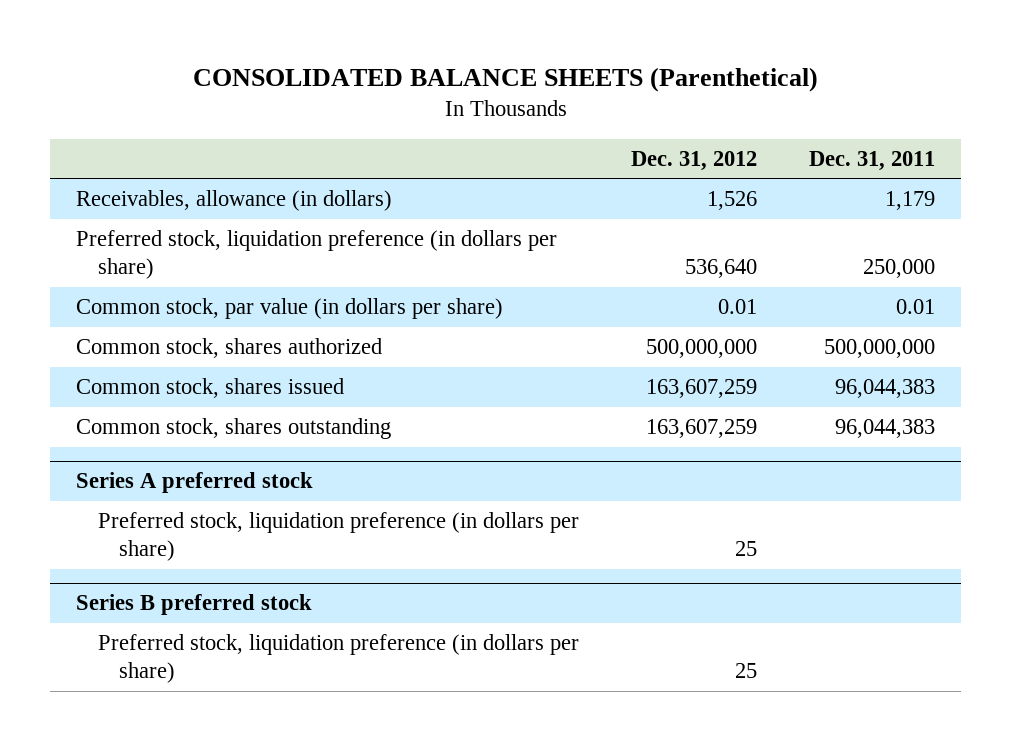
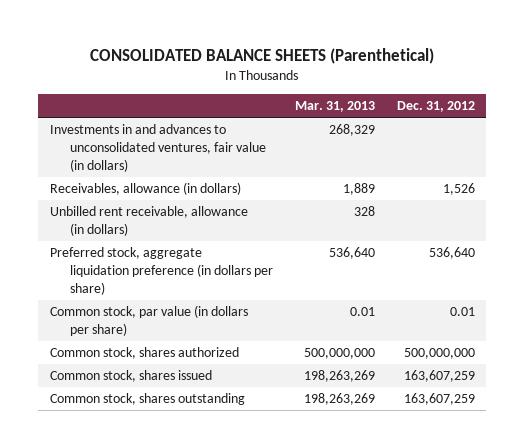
- | Dec. 31, 2012 | Dec. 31, 2011
+ | Mar. 31, 2013 | Dec. 31, 2012
+ Investments in and advances to unconsolidated ventures, fair value (in dollars) | 268,329 |
- Preferred stock, liquidation preference (in dollars per share) | 536,640 | 250,000
+ Unbilled rent receivable, allowance (in dollars) | 328 |
+ Preferred stock, aggregate liquidation preference (in dollars per share) | 536,640 | 536,640
- Series A preferred stock
- Preferred stock, liquidation preference (in dollars per share) | 25 |
- Series B preferred stock
- Preferred stock, liquidation preference (in dollars per share) | 25 |

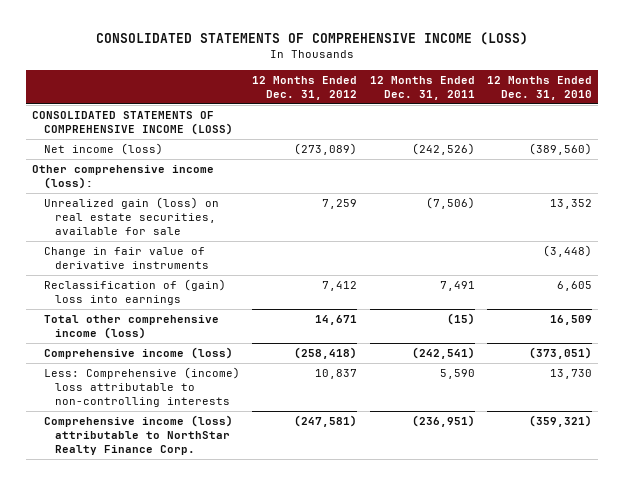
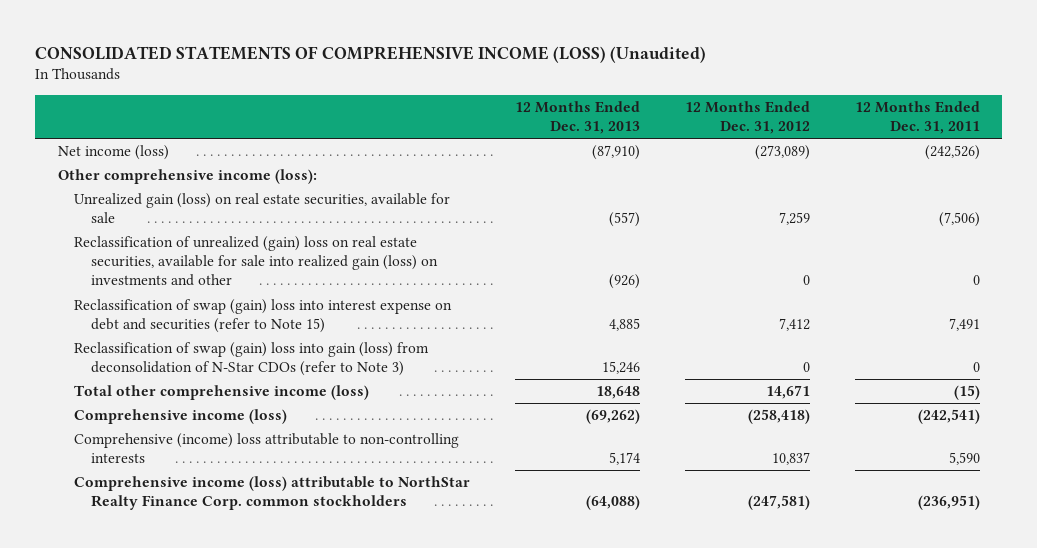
- CONSOLIDATED STATEMENTS OF COMPREHENSIVE INCOME (LOSS)
+ CONSOLIDATED STATEMENTS OF COMPREHENSIVE INCOME (LOSS) (Unaudited)
- | 12 Months Ended Dec. 31, 2012 | 12 Months Ended Dec. 31, 2011 | 12 Months Ended Dec. 31, 2010
+ | 12 Months Ended Dec. 31, 2013 | 12 Months Ended Dec. 31, 2012 | 12 Months Ended Dec. 31, 2011
- CONSOLIDATED STATEMENTS OF COMPREHENSIVE INCOME (LOSS)
- Change in fair value of derivative instruments | | | (3,448)
- Reclassification of (gain) loss into earnings | 7,412 | 7,491 | 6,605
+ Reclassification of unrealized (gain) loss on real estate securities, available for sale into realized gain (loss) on investments and other | (926) | 0 | 0
+ Reclassification of swap (gain) loss into interest expense on debt and securities (refer to Note 15) | 4,885 | 7,412 | 7,491
+ Reclassification of swap (gain) loss into gain (loss) from deconsolidation of N-Star CDOs (refer to Note 3) | 15,246 | 0 | 0
- Less: Comprehensive (income) loss attributable to non-controlling interests | 10,837 | 5,590 | 13,730
- Comprehensive income (loss) attributable to NorthStar Realty Finance Corp. | (247,581) | (236,951) | (359,321)
+ Comprehensive (income) loss attributable to non-controlling interests | 5,174 | 10,837 | 5,590
+ Comprehensive income (loss) attributable to NorthStar Realty Finance Corp. common stockholders | (64,088) | (247,581) | (236,951)

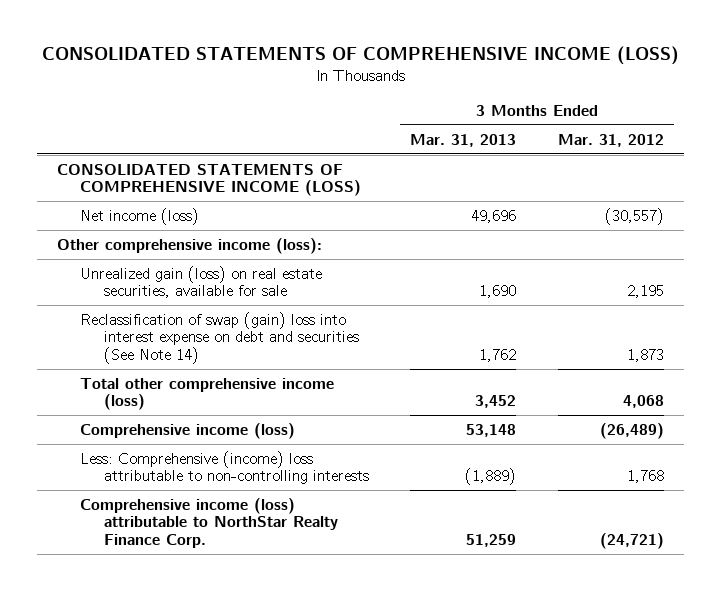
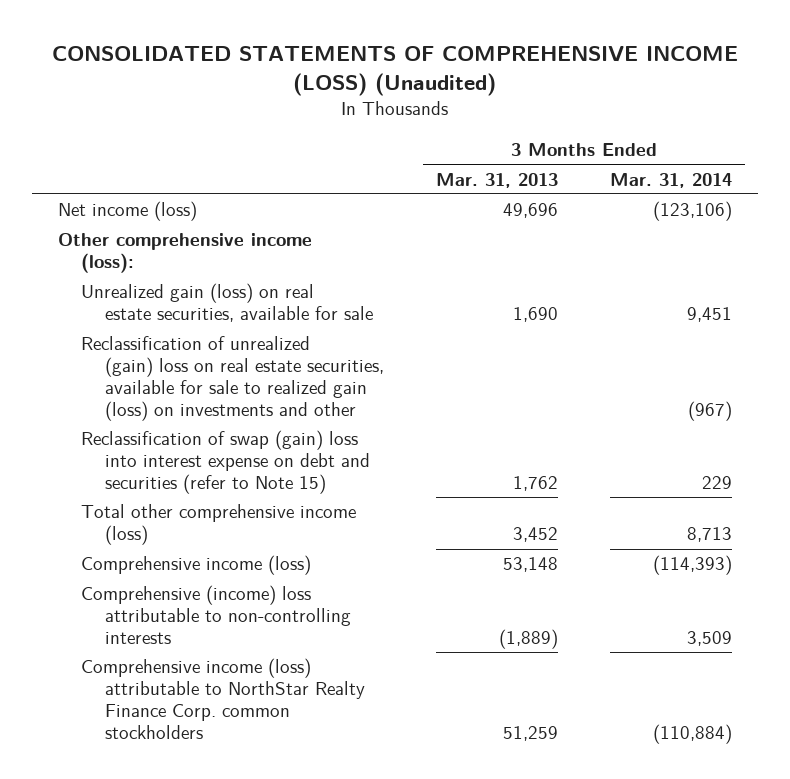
- CONSOLIDATED STATEMENTS OF COMPREHENSIVE INCOME (LOSS)
+ CONSOLIDATED STATEMENTS OF COMPREHENSIVE INCOME (LOSS) (Unaudited)
- | 3 Months Ended Mar. 31, 2013 | 3 Months Ended Mar. 31, 2012
+ | 3 Months Ended Mar. 31, 2013 | 3 Months Ended Mar. 31, 2014
- CONSOLIDATED STATEMENTS OF COMPREHENSIVE INCOME (LOSS)
- Reclassification of swap (gain) loss into interest expense on debt and securities (See Note 14) | 1,762 | 1,873
+ Reclassification of unrealized (gain) loss on real estate securities, available for sale to realized gain (loss) on investments and other | | (967)
+ Reclassification of swap (gain) loss into interest expense on debt and securities (refer to Note 15) | 1,762 | 229
- Less: Comprehensive (income) loss attributable to non-controlling interests | (1,889) | 1,768
- Comprehensive income (loss) attributable to NorthStar Realty Finance Corp. | 51,259 | (24,721)
+ Comprehensive (income) loss attributable to non-controlling interests | (1,889) | 3,509
+ Comprehensive income (loss) attributable to NorthStar Realty Finance Corp. common stockholders | 51,259 | (110,884)

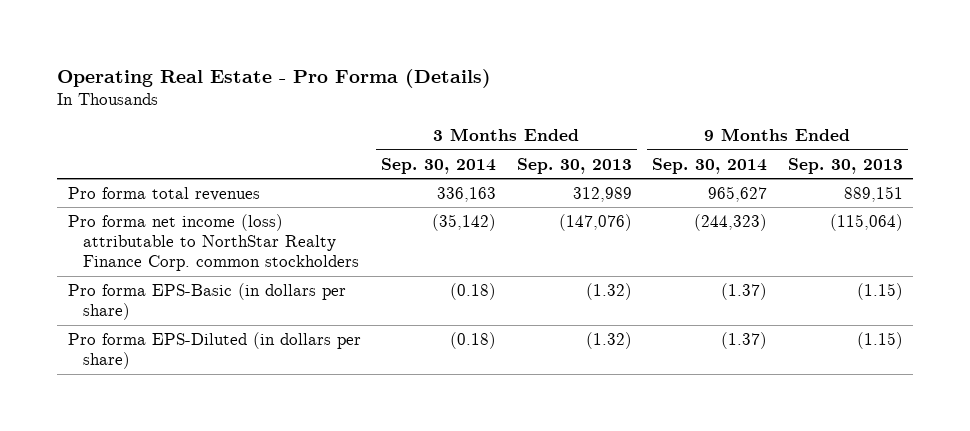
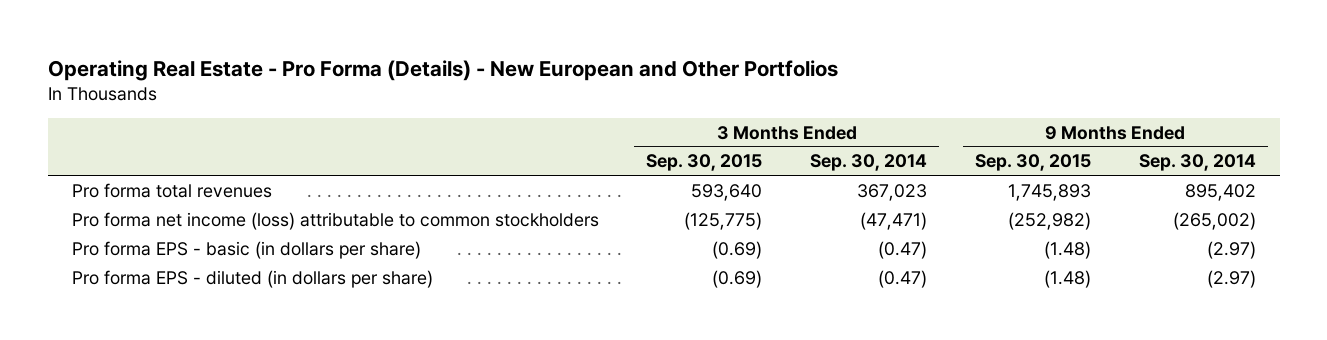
- Operating Real Estate - Pro Forma (Details)
+ Operating Real Estate - Pro Forma (Details) - New European and Other Portfolios
- | 3 Months Ended Sep. 30, 2014 | 3 Months Ended Sep. 30, 2013 | 9 Months Ended Sep. 30, 2014 | 9 Months Ended Sep. 30, 2013
+ | 3 Months Ended Sep. 30, 2015 | 3 Months Ended Sep. 30, 2014 | 9 Months Ended Sep. 30, 2015 | 9 Months Ended Sep. 30, 2014
- Pro forma total revenues | 336,163 | 312,989 | 965,627 | 889,151
- Pro forma net income (loss) attributable to NorthStar Realty Finance Corp. common stockholders | (35,142) | (147,076) | (244,323) | (115,064)
- Pro forma EPS-Basic (in dollars per share) | (0.18) | (1.32) | (1.37) | (1.15)
- Pro forma EPS-Diluted (in dollars per share) | (0.18) | (1.32) | (1.37) | (1.15)
+ Pro forma total revenues | 593,640 | 367,023 | 1,745,893 | 895,402
+ Pro forma net income (loss) attributable to common stockholders | (125,775) | (47,471) | (252,982) | (265,002)
+ Pro forma EPS - basic (in dollars per share) | (0.69) | (0.47) | (1.48) | (2.97)
+ Pro forma EPS - diluted (in dollars per share) | (0.69) | (0.47) | (1.48) | (2.97)

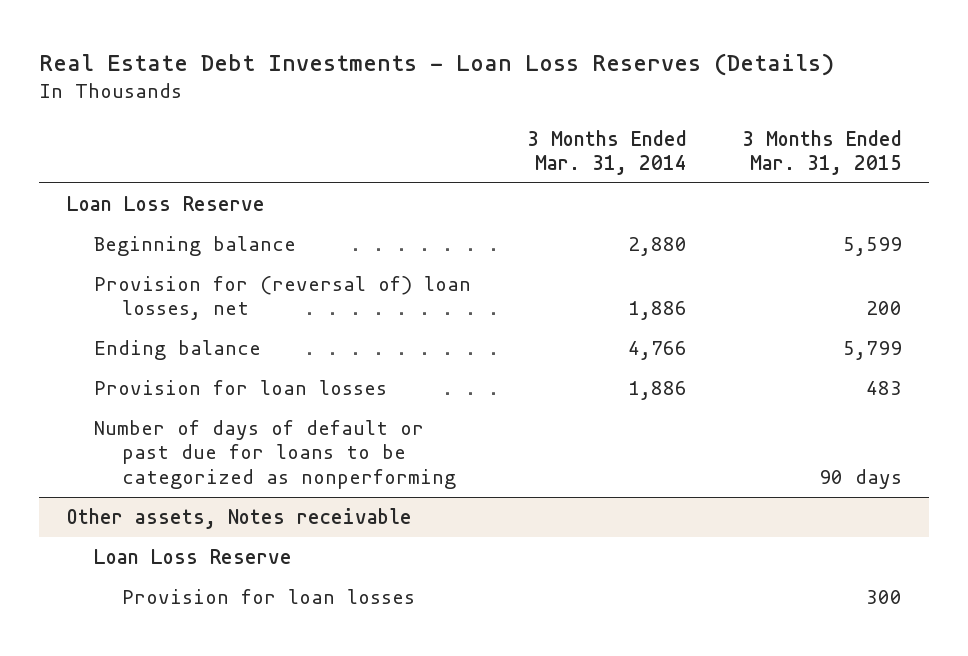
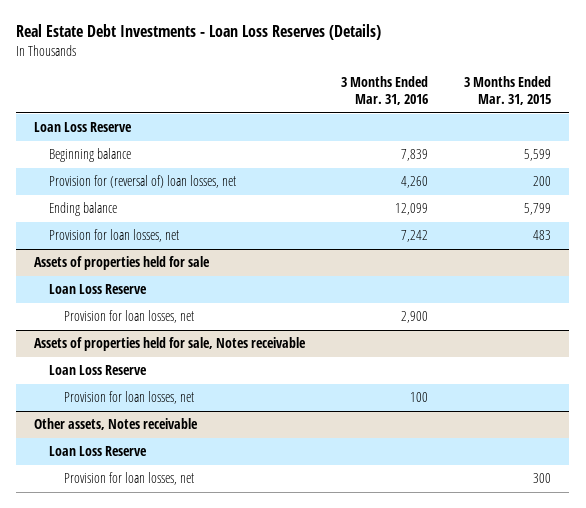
- | 3 Months Ended Mar. 31, 2014 | 3 Months Ended Mar. 31, 2015
+ | 3 Months Ended Mar. 31, 2016 | 3 Months Ended Mar. 31, 2015
- Provision for loan losses | 1,886 | 483
- Number of days of default or past due for loans to be categorized as nonperforming | | 90 days
+ Provision for loan losses, net | 7,242 | 483
+ Assets of properties held for sale
+ Loan Loss Reserve
+ Provision for loan losses, net | 2,900 |
+ Assets of properties held for sale, Notes receivable
+ Loan Loss Reserve
+ Provision for loan losses, net | 100 |
@ Other assets, Notes receivable
- Provision for loan losses | | 300
+ Provision for loan losses, net | | 300

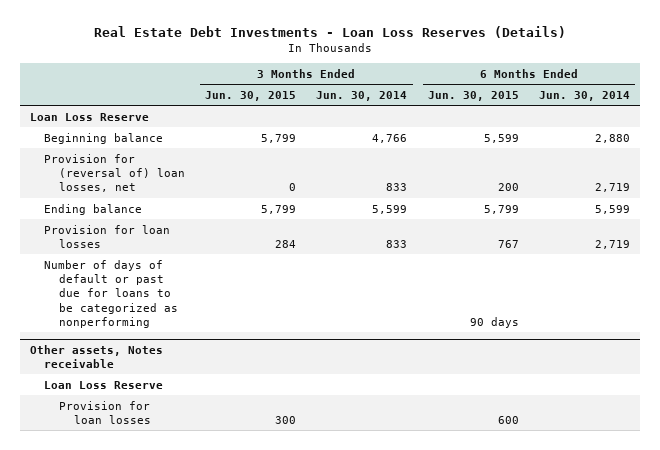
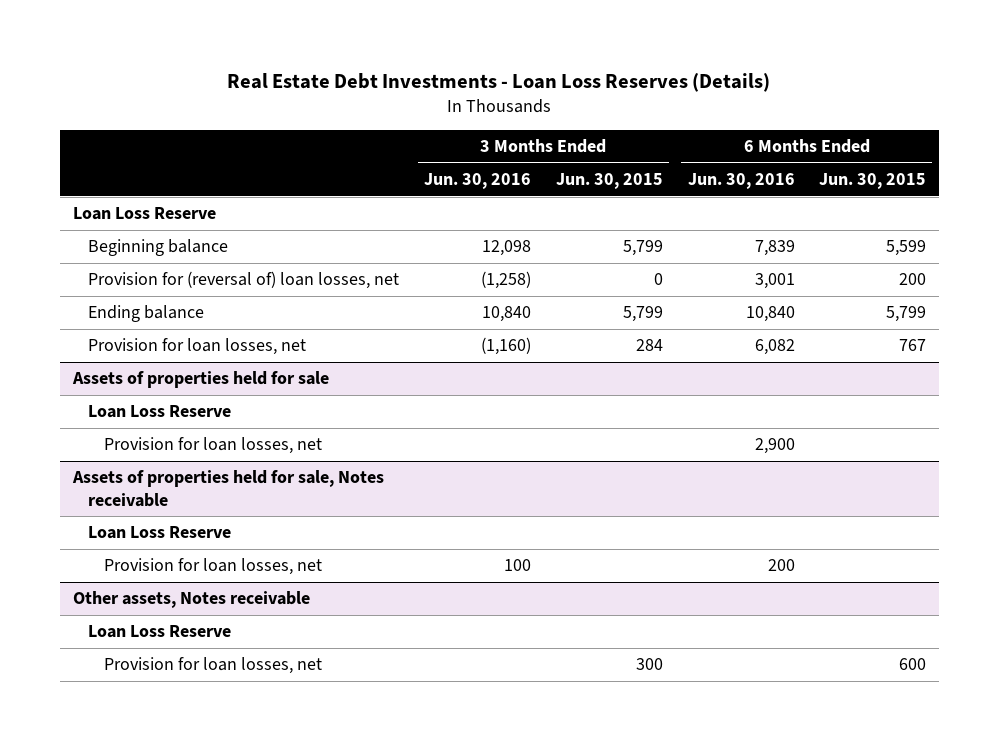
- | 3 Months Ended Jun. 30, 2015 | 3 Months Ended Jun. 30, 2014 | 6 Months Ended Jun. 30, 2015 | 6 Months Ended Jun. 30, 2014
+ | 3 Months Ended Jun. 30, 2016 | 3 Months Ended Jun. 30, 2015 | 6 Months Ended Jun. 30, 2016 | 6 Months Ended Jun. 30, 2015
- Provision for loan losses | 284 | 833 | 767 | 2,719
- Number of days of default or past due for loans to be categorized as nonperforming | | | 90 days |
+ Provision for loan losses, net | (1,160) | 284 | 6,082 | 767
+ Assets of properties held for sale
+ Loan Loss Reserve
+ Provision for loan losses, net | | | 2,900 |
+ Assets of properties held for sale, Notes receivable
+ Loan Loss Reserve
+ Provision for loan losses, net | 100 | | 200 |
@ Other assets, Notes receivable
- Provision for loan losses | 300 | | 600 |
+ Provision for loan losses, net | | 300 | | 600

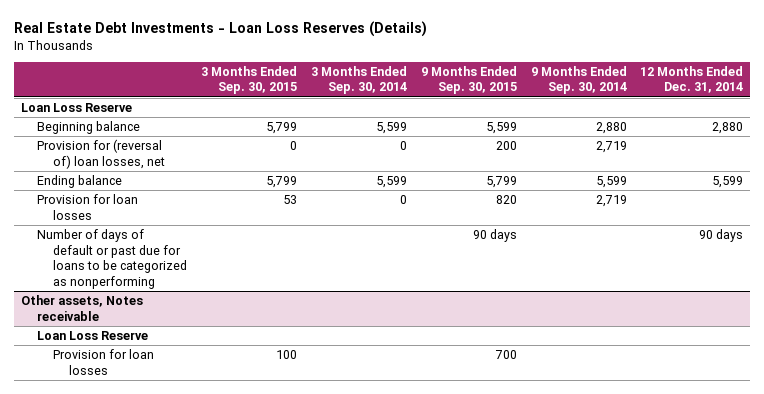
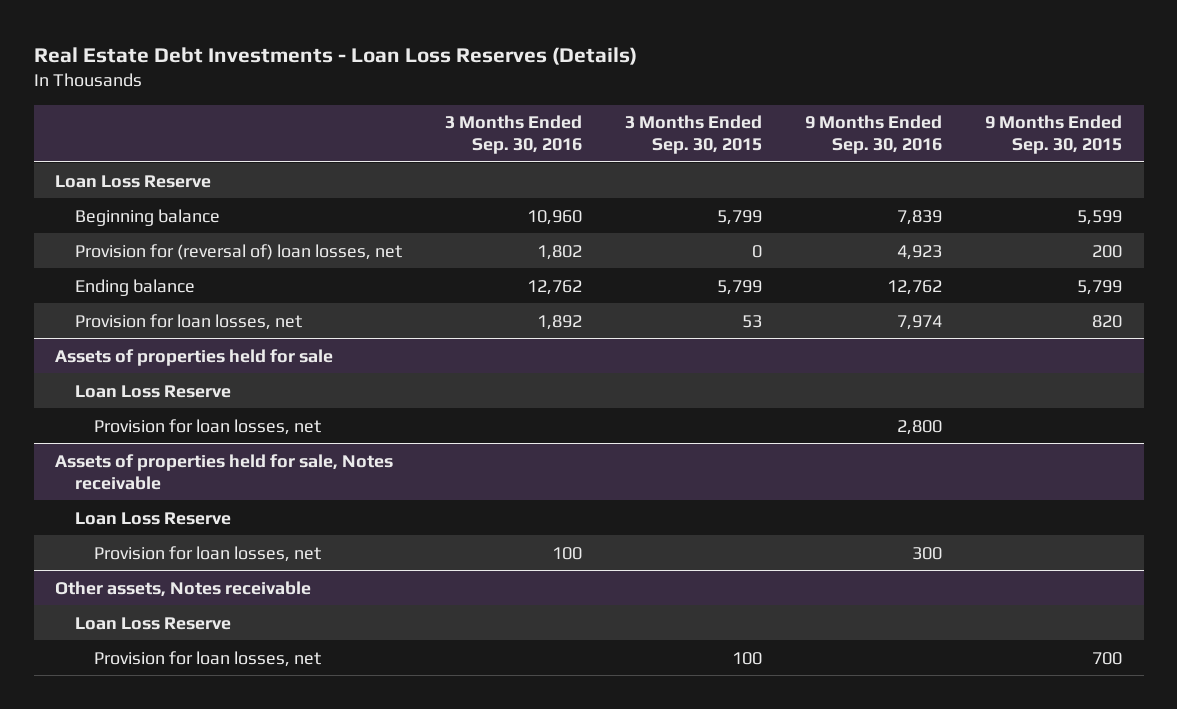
- | 3 Months Ended Sep. 30, 2015 | 3 Months Ended Sep. 30, 2014 | 9 Months Ended Sep. 30, 2015 | 9 Months Ended Sep. 30, 2014 | 12 Months Ended Dec. 31, 2014
+ | 3 Months Ended Sep. 30, 2016 | 3 Months Ended Sep. 30, 2015 | 9 Months Ended Sep. 30, 2016 | 9 Months Ended Sep. 30, 2015
- Provision for loan losses | 53 | 0 | 820 | 2,719 |
- Number of days of default or past due for loans to be categorized as nonperforming | | | 90 days | | 90 days
+ Provision for loan losses, net | 1,892 | 53 | 7,974 | 820
+ Assets of properties held for sale
+ Loan Loss Reserve
+ Provision for loan losses, net | | | 2,800 |
+ Assets of properties held for sale, Notes receivable
+ Loan Loss Reserve
+ Provision for loan losses, net | 100 | | 300 |
@ Other assets, Notes receivable
- Provision for loan losses | 100 | | 700 | |
+ Provision for loan losses, net | | 100 | | 700

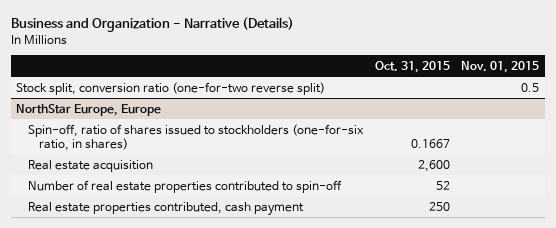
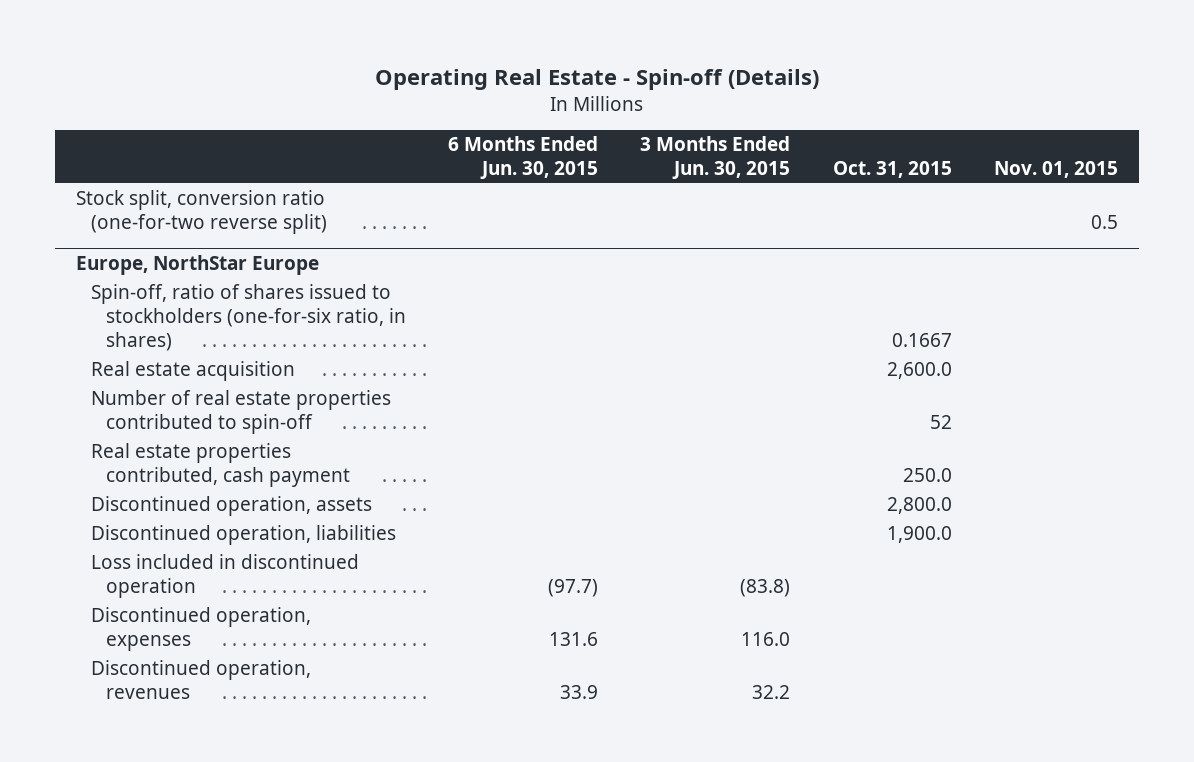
- Business and Organization - Narrative (Details)
+ Operating Real Estate - Spin-off (Details)
- | Oct. 31, 2015 | Nov. 01, 2015
+ | 6 Months Ended Jun. 30, 2015 | 3 Months Ended Jun. 30, 2015 | Oct. 31, 2015 | Nov. 01, 2015
- NorthStar Europe, Europe
+ Europe, NorthStar Europe
- Real estate acquisition | 2,600 |
+ Real estate acquisition | | | 2,600.0 |
- Real estate properties contributed, cash payment | 250 |
+ Real estate properties contributed, cash payment | | | 250.0 |
+ Discontinued operation, assets | | | 2,800.0 |
+ Discontinued operation, liabilities | | | 1,900.0 |
+ Loss included in discontinued operation | (97.7) | (83.8) | |
+ Discontinued operation, expenses | 131.6 | 116.0 | |
+ Discontinued operation, revenues | 33.9 | 32.2 | |

